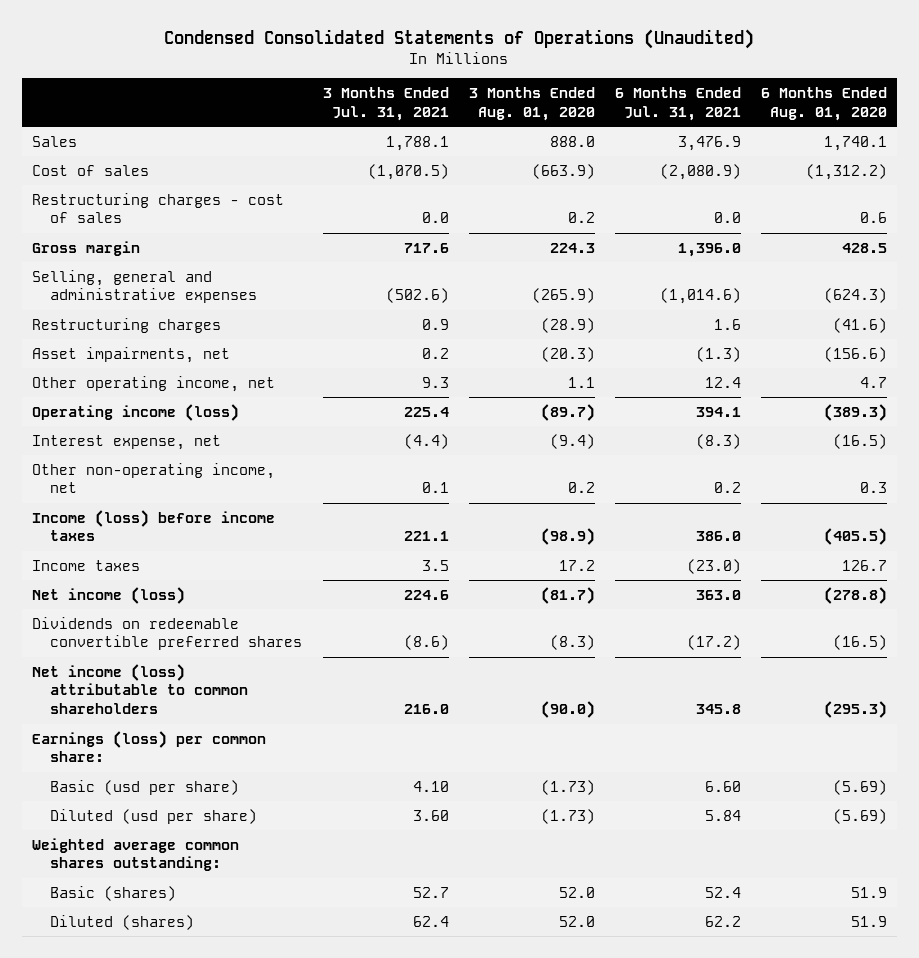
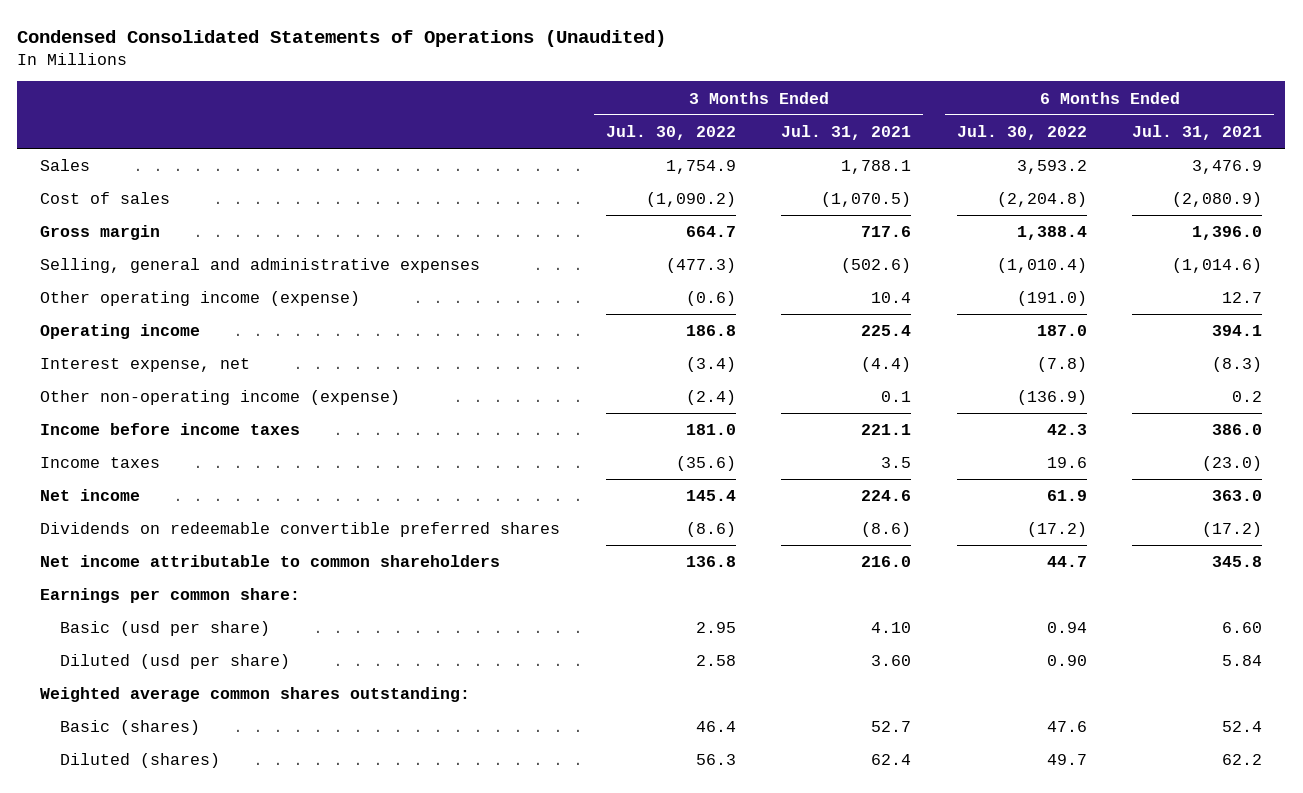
- | 3 Months Ended Jul. 31, 2021 | 3 Months Ended Aug. 01, 2020 | 6 Months Ended Jul. 31, 2021 | 6 Months Ended Aug. 01, 2020
+ | 3 Months Ended Jul. 30, 2022 | 3 Months Ended Jul. 31, 2021 | 6 Months Ended Jul. 30, 2022 | 6 Months Ended Jul. 31, 2021
- Restructuring charges - cost of sales | 0.0 | 0.2 | 0.0 | 0.6
- Restructuring charges | 0.9 | (28.9) | 1.6 | (41.6)
- Asset impairments, net | 0.2 | (20.3) | (1.3) | (156.6)
- Other operating income, net | 9.3 | 1.1 | 12.4 | 4.7
- Operating income (loss) | 225.4 | (89.7) | 394.1 | (389.3)
+ Other operating income (expense) | (0.6) | 10.4 | (191.0) | 12.7
+ Operating income | 186.8 | 225.4 | 187.0 | 394.1
- Other non-operating income, net | 0.1 | 0.2 | 0.2 | 0.3
- Income (loss) before income taxes | 221.1 | (98.9) | 386.0 | (405.5)
+ Other non-operating income (expense) | (2.4) | 0.1 | (136.9) | 0.2
+ Income before income taxes | 181.0 | 221.1 | 42.3 | 386.0
- Net income (loss) | 224.6 | (81.7) | 363.0 | (278.8)
+ Net income | 145.4 | 224.6 | 61.9 | 363.0
- Net income (loss) attributable to common shareholders | 216.0 | (90.0) | 345.8 | (295.3)
- Earnings (loss) per common share:
+ Net income attributable to common shareholders | 136.8 | 216.0 | 44.7 | 345.8
+ Earnings per common share:

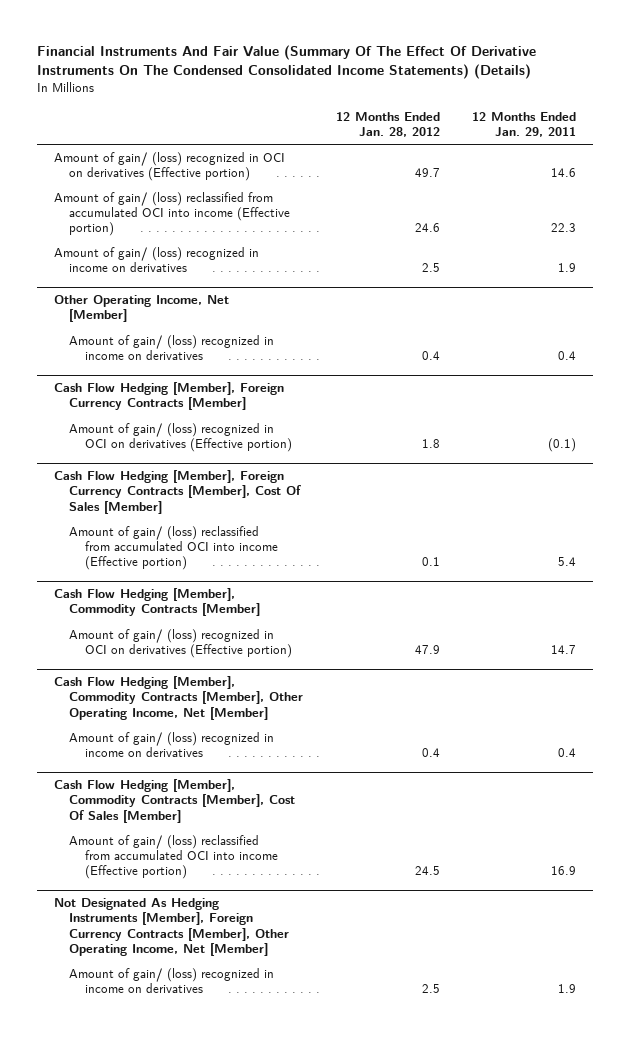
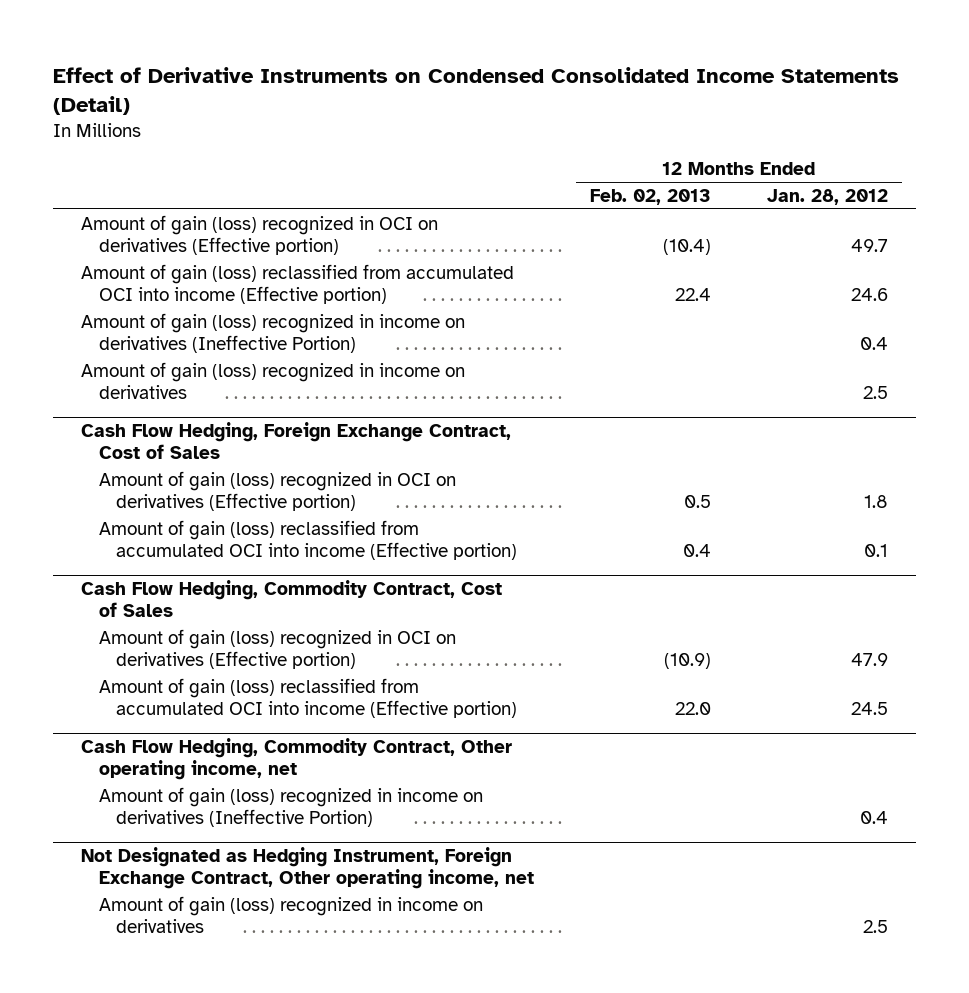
- Financial Instruments And Fair Value (Summary Of The Effect Of Derivative Instruments On The Condensed Consolidated Income Statements) (Details)
+ Effect of Derivative Instruments on Condensed Consolidated Income Statements (Detail)
- | 12 Months Ended Jan. 28, 2012 | 12 Months Ended Jan. 29, 2011
+ | 12 Months Ended Feb. 02, 2013 | 12 Months Ended Jan. 28, 2012
- Amount of gain/ (loss) recognized in OCI on derivatives (Effective portion) | 49.7 | 14.6
- Amount of gain/ (loss) reclassified from accumulated OCI into income (Effective portion) | 24.6 | 22.3
- Amount of gain/ (loss) recognized in income on derivatives | 2.5 | 1.9
- Other Operating Income, Net [Member]
- Amount of gain/ (loss) recognized in income on derivatives | 0.4 | 0.4
- Cash Flow Hedging [Member], Foreign Currency Contracts [Member]
- Amount of gain/ (loss) recognized in OCI on derivatives (Effective portion) | 1.8 | (0.1)
- Cash Flow Hedging [Member], Foreign Currency Contracts [Member], Cost Of Sales [Member]
- Amount of gain/ (loss) reclassified from accumulated OCI into income (Effective portion) | 0.1 | 5.4
- Cash Flow Hedging [Member], Commodity Contracts [Member]
- Amount of gain/ (loss) recognized in OCI on derivatives (Effective portion) | 47.9 | 14.7
- Cash Flow Hedging [Member], Commodity Contracts [Member], Other Operating Income, Net [Member]
- Amount of gain/ (loss) recognized in income on derivatives | 0.4 | 0.4
- Cash Flow Hedging [Member], Commodity Contracts [Member], Cost Of Sales [Member]
- Amount of gain/ (loss) reclassified from accumulated OCI into income (Effective portion) | 24.5 | 16.9
- Not Designated As Hedging Instruments [Member], Foreign Currency Contracts [Member], Other Operating Income, Net [Member]
- Amount of gain/ (loss) recognized in income on derivatives | 2.5 | 1.9
+ Amount of gain (loss) recognized in OCI on derivatives (Effective portion) | (10.4) | 49.7
+ Amount of gain (loss) reclassified from accumulated OCI into income (Effective portion) | 22.4 | 24.6
+ Amount of gain (loss) recognized in income on derivatives (Ineffective Portion) | | 0.4
+ Amount of gain (loss) recognized in income on derivatives | | 2.5
+ Cash Flow Hedging, Foreign Exchange Contract, Cost of Sales
+ Amount of gain (loss) recognized in OCI on derivatives (Effective portion) | 0.5 | 1.8
+ Amount of gain (loss) reclassified from accumulated OCI into income (Effective portion) | 0.4 | 0.1
+ Cash Flow Hedging, Commodity Contract, Cost of Sales
+ Amount of gain (loss) recognized in OCI on derivatives (Effective portion) | (10.9) | 47.9
+ Amount of gain (loss) reclassified from accumulated OCI into income (Effective portion) | 22.0 | 24.5
+ Cash Flow Hedging, Commodity Contract, Other operating income, net
+ Amount of gain (loss) recognized in income on derivatives (Ineffective Portion) | | 0.4
+ Not Designated as Hedging Instrument, Foreign Exchange Contract, Other operating income, net
+ Amount of gain (loss) recognized in income on derivatives | | 2.5

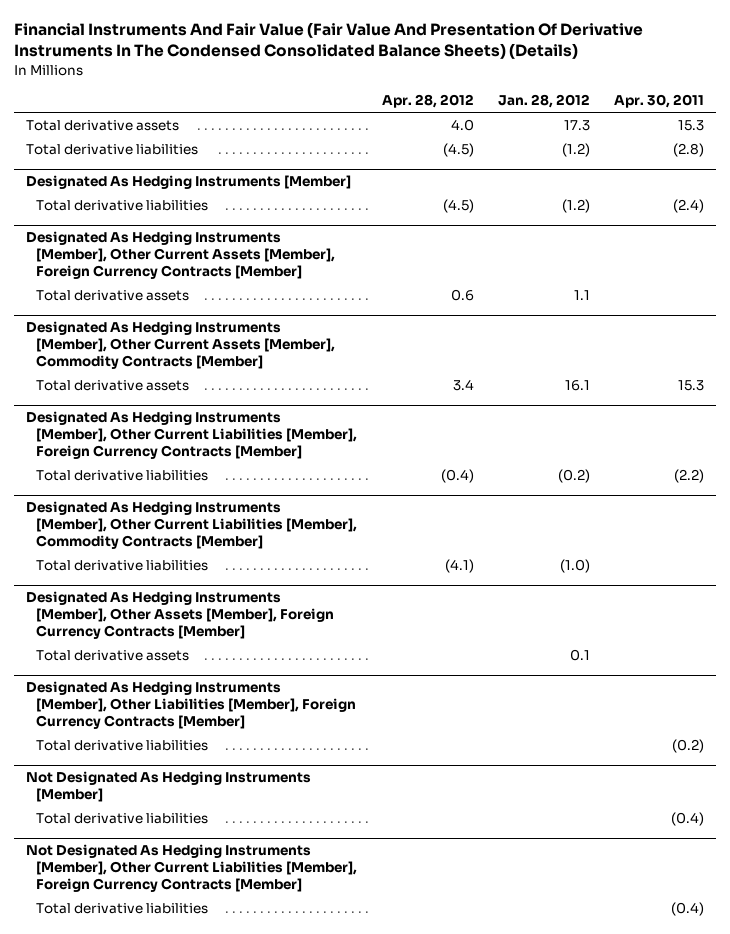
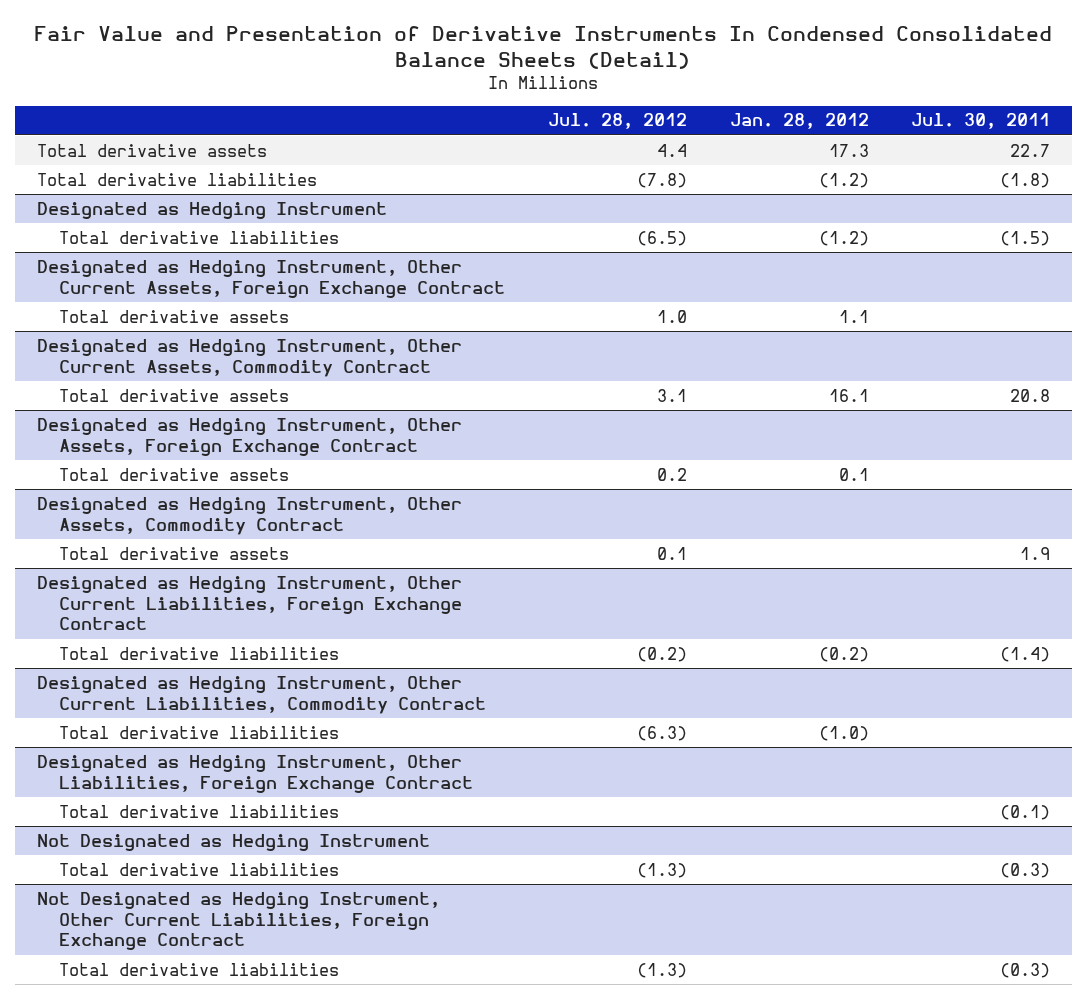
- Financial Instruments And Fair Value (Fair Value And Presentation Of Derivative Instruments In The Condensed Consolidated Balance Sheets) (Details)
+ Fair Value and Presentation of Derivative Instruments In Condensed Consolidated Balance Sheets (Detail)
- | Apr. 28, 2012 | Jan. 28, 2012 | Apr. 30, 2011
+ | Jul. 28, 2012 | Jan. 28, 2012 | Jul. 30, 2011
- Designated As Hedging Instruments [Member]
+ Designated as Hedging Instrument
- Designated As Hedging Instruments [Member], Other Current Assets [Member], Foreign Currency Contracts [Member]
+ Designated as Hedging Instrument, Other Current Assets, Foreign Exchange Contract
- Designated As Hedging Instruments [Member], Other Current Assets [Member], Commodity Contracts [Member]
+ Designated as Hedging Instrument, Other Current Assets, Commodity Contract
- Designated As Hedging Instruments [Member], Other Current Liabilities [Member], Foreign Currency Contracts [Member]
+ Designated as Hedging Instrument, Other Assets, Foreign Exchange Contract
+ Total derivative assets | 0.2 | 0.1 |
+ Designated as Hedging Instrument, Other Assets, Commodity Contract
+ Total derivative assets | 0.1 | | 1.9
+ Designated as Hedging Instrument, Other Current Liabilities, Foreign Exchange Contract
- Designated As Hedging Instruments [Member], Other Current Liabilities [Member], Commodity Contracts [Member]
+ Designated as Hedging Instrument, Other Current Liabilities, Commodity Contract
- Designated As Hedging Instruments [Member], Other Assets [Member], Foreign Currency Contracts [Member]
- Total derivative assets | | 0.1 |
- Designated As Hedging Instruments [Member], Other Liabilities [Member], Foreign Currency Contracts [Member]
+ Designated as Hedging Instrument, Other Liabilities, Foreign Exchange Contract
- Not Designated As Hedging Instruments [Member]
+ Not Designated as Hedging Instrument
- Not Designated As Hedging Instruments [Member], Other Current Liabilities [Member], Foreign Currency Contracts [Member]
+ Not Designated as Hedging Instrument, Other Current Liabilities, Foreign Exchange Contract

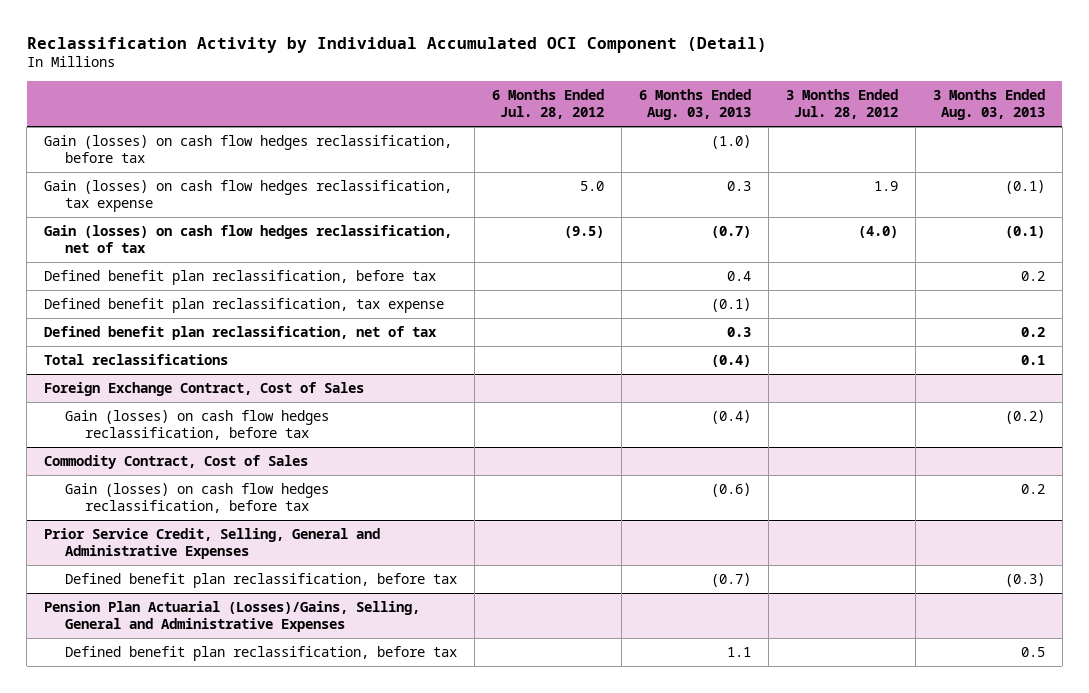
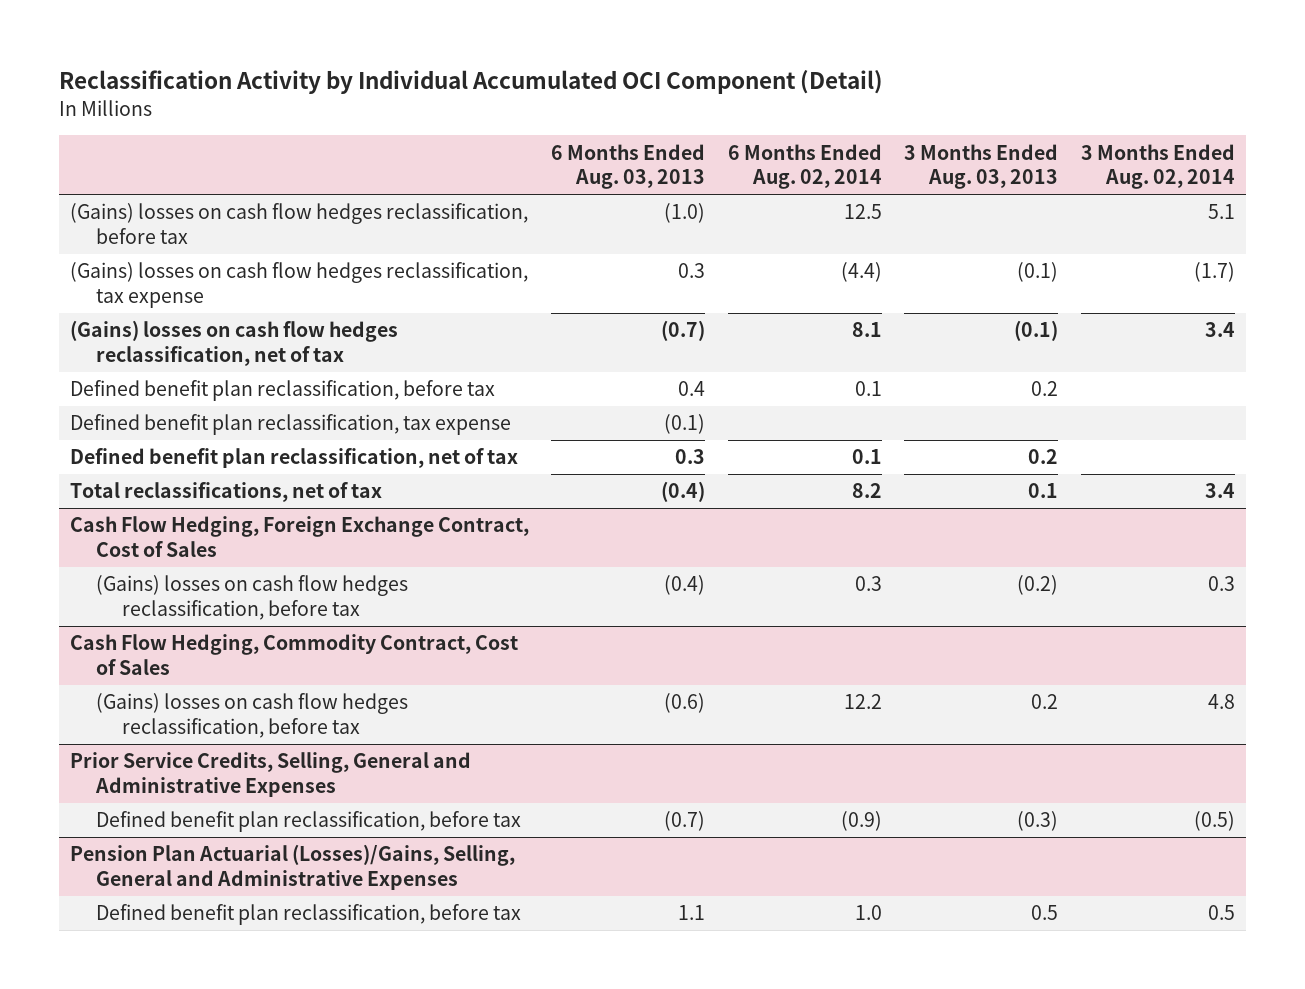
- | 6 Months Ended Jul. 28, 2012 | 6 Months Ended Aug. 03, 2013 | 3 Months Ended Jul. 28, 2012 | 3 Months Ended Aug. 03, 2013
+ | 6 Months Ended Aug. 03, 2013 | 6 Months Ended Aug. 02, 2014 | 3 Months Ended Aug. 03, 2013 | 3 Months Ended Aug. 02, 2014
- Gain (losses) on cash flow hedges reclassification, before tax | | (1.0) | |
- Gain (losses) on cash flow hedges reclassification, tax expense | 5.0 | 0.3 | 1.9 | (0.1)
- Gain (losses) on cash flow hedges reclassification, net of tax | (9.5) | (0.7) | (4.0) | (0.1)
+ (Gains) losses on cash flow hedges reclassification, before tax | (1.0) | 12.5 | | 5.1
+ (Gains) losses on cash flow hedges reclassification, tax expense | 0.3 | (4.4) | (0.1) | (1.7)
+ (Gains) losses on cash flow hedges reclassification, net of tax | (0.7) | 8.1 | (0.1) | 3.4
- Total reclassifications | | (0.4) | | 0.1
- Foreign Exchange Contract, Cost of Sales
- Gain (losses) on cash flow hedges reclassification, before tax | | (0.4) | | (0.2)
- Commodity Contract, Cost of Sales
- Gain (losses) on cash flow hedges reclassification, before tax | | (0.6) | | 0.2
- Prior Service Credit, Selling, General and Administrative Expenses
+ Total reclassifications, net of tax | (0.4) | 8.2 | 0.1 | 3.4
+ Cash Flow Hedging, Foreign Exchange Contract, Cost of Sales
+ (Gains) losses on cash flow hedges reclassification, before tax | (0.4) | 0.3 | (0.2) | 0.3
+ Cash Flow Hedging, Commodity Contract, Cost of Sales
+ (Gains) losses on cash flow hedges reclassification, before tax | (0.6) | 12.2 | 0.2 | 4.8
+ Prior Service Credits, Selling, General and Administrative Expenses

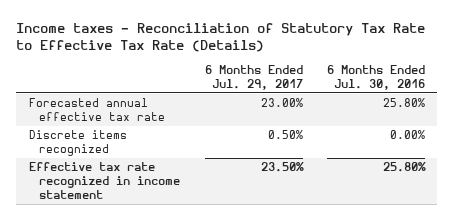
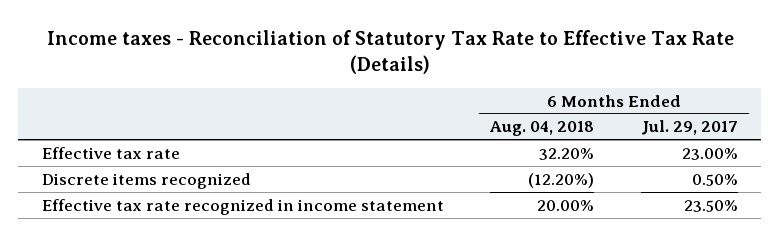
- | 6 Months Ended Jul. 29, 2017 | 6 Months Ended Jul. 30, 2016
+ | 6 Months Ended Aug. 04, 2018 | 6 Months Ended Jul. 29, 2017
- Forecasted annual effective tax rate | 23.00% | 25.80%
+ Effective tax rate | 32.20% | 23.00%

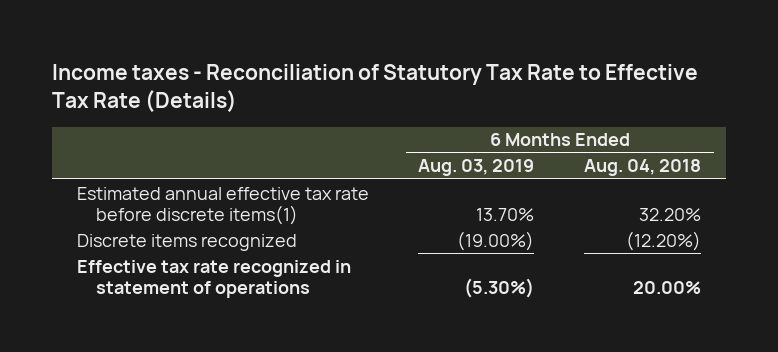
- | 6 Months Ended Aug. 04, 2018 | 6 Months Ended Jul. 29, 2017
+ | 6 Months Ended Aug. 03, 2019 | 6 Months Ended Aug. 04, 2018
- Effective tax rate | 32.20% | 23.00%
+ Estimated annual effective tax rate before discrete items(1) | 13.70% | 32.20%
- Effective tax rate recognized in income statement | 20.00% | 23.50%
+ Effective tax rate recognized in statement of operations | (5.30%) | 20.00%

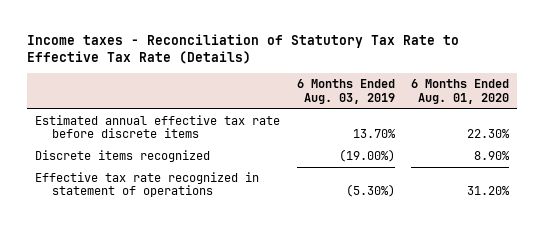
- | 6 Months Ended Aug. 03, 2019 | 6 Months Ended Aug. 04, 2018
+ | 6 Months Ended Aug. 03, 2019 | 6 Months Ended Aug. 01, 2020
- Estimated annual effective tax rate before discrete items(1) | 13.70% | 32.20%
+ Estimated annual effective tax rate before discrete items | 13.70% | 22.30%

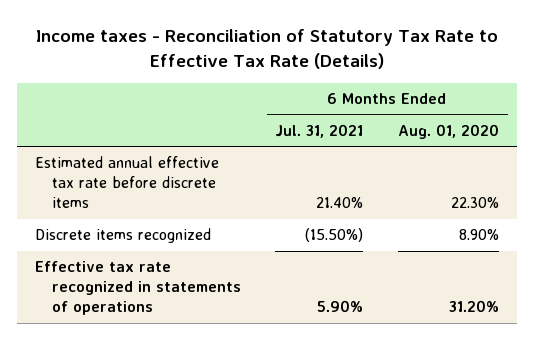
- | 6 Months Ended Aug. 03, 2019 | 6 Months Ended Aug. 01, 2020
+ | 6 Months Ended Jul. 31, 2021 | 6 Months Ended Aug. 01, 2020
- Effective tax rate recognized in statement of operations | (5.30%) | 31.20%
+ Effective tax rate recognized in statements of operations | 5.90% | 31.20%

